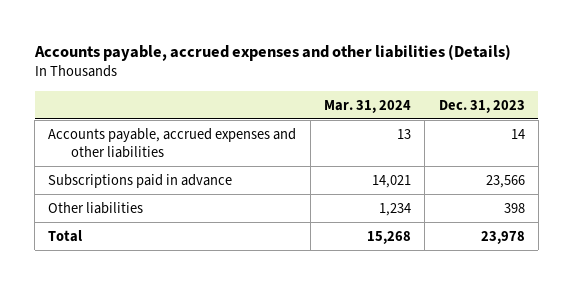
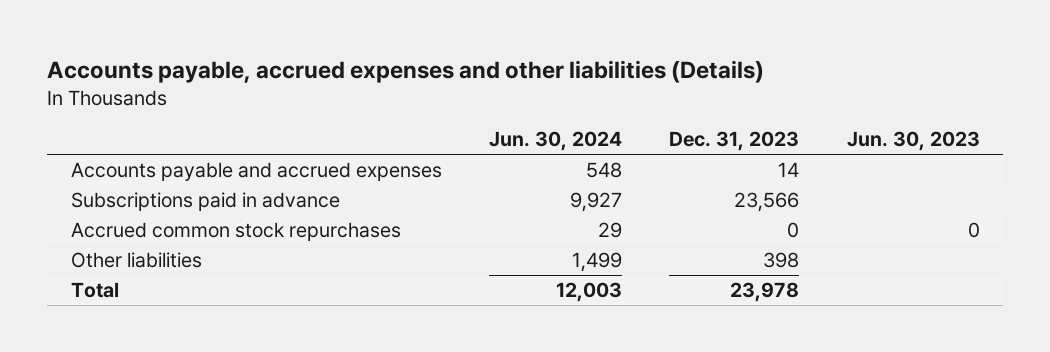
- | Mar. 31, 2024 | Dec. 31, 2023
+ | Jun. 30, 2024 | Dec. 31, 2023 | Jun. 30, 2023
- Accounts payable, accrued expenses and other liabilities | 13 | 14
+ Accounts payable and accrued expenses | 548 | 14 |
+ Accrued common stock repurchases | 29 | 0 | 0

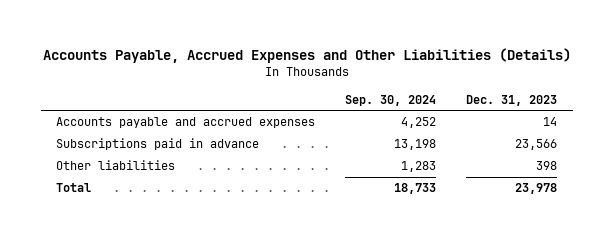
- Accounts payable, accrued expenses and other liabilities (Details)
+ Accounts Payable, Accrued Expenses and Other Liabilities (Details)
- | Jun. 30, 2024 | Dec. 31, 2023 | Jun. 30, 2023
+ | Sep. 30, 2024 | Dec. 31, 2023
- Accrued common stock repurchases | 29 | 0 | 0

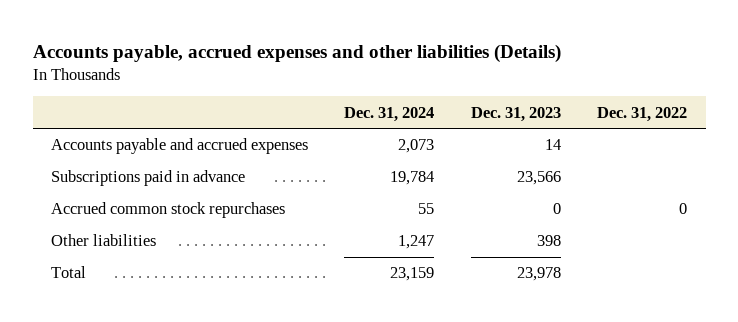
- Accounts Payable, Accrued Expenses and Other Liabilities (Details)
+ Accounts payable, accrued expenses and other liabilities (Details)
- | Sep. 30, 2024 | Dec. 31, 2023
+ | Dec. 31, 2024 | Dec. 31, 2023 | Dec. 31, 2022
+ Accrued common stock repurchases | 55 | 0 | 0

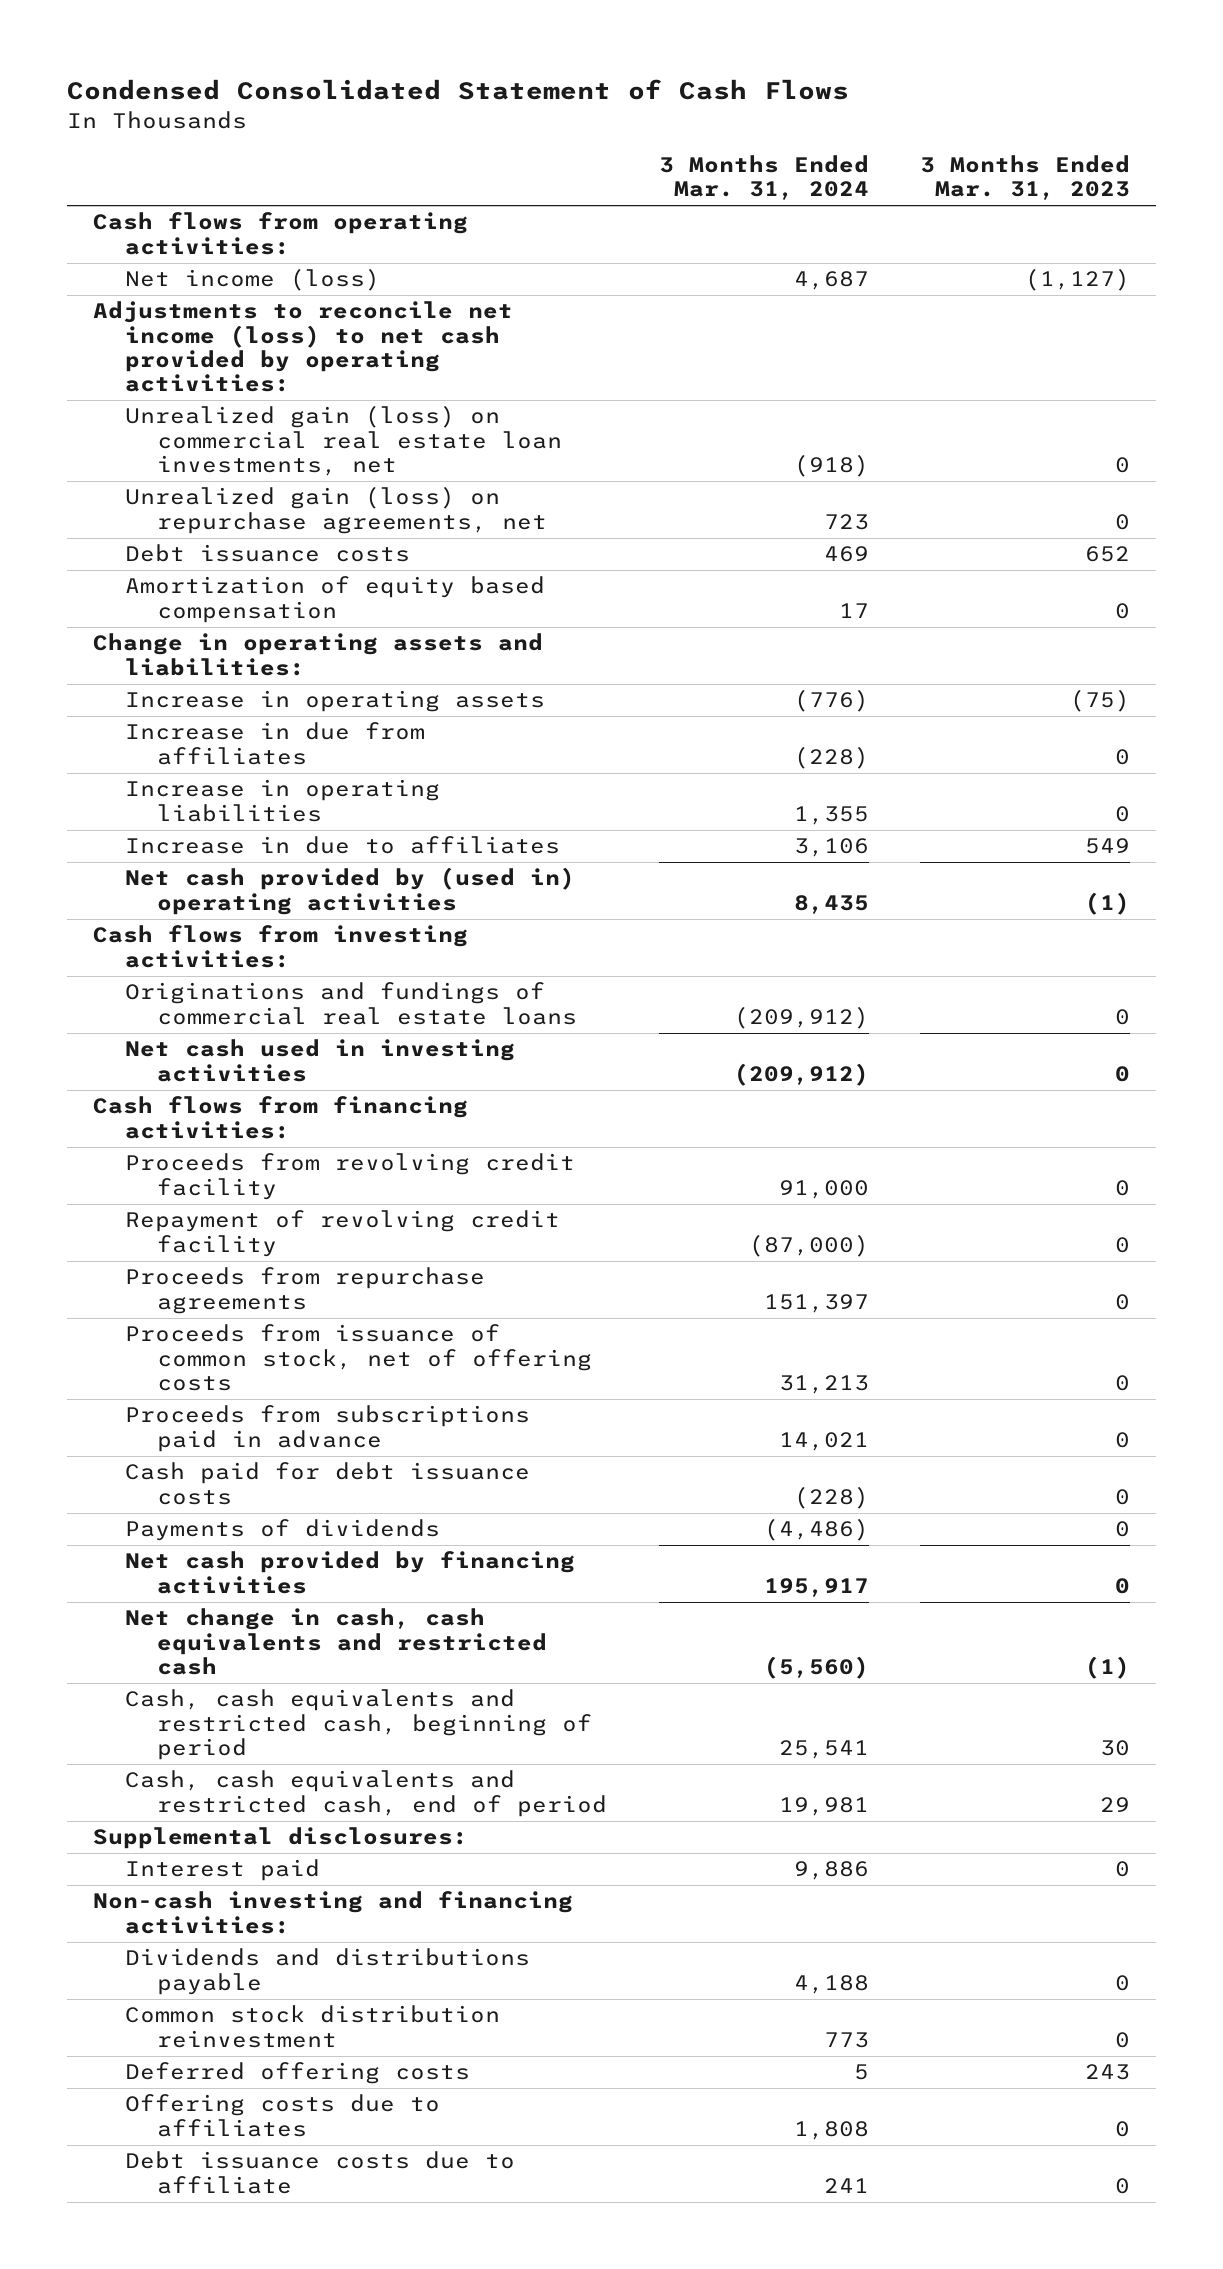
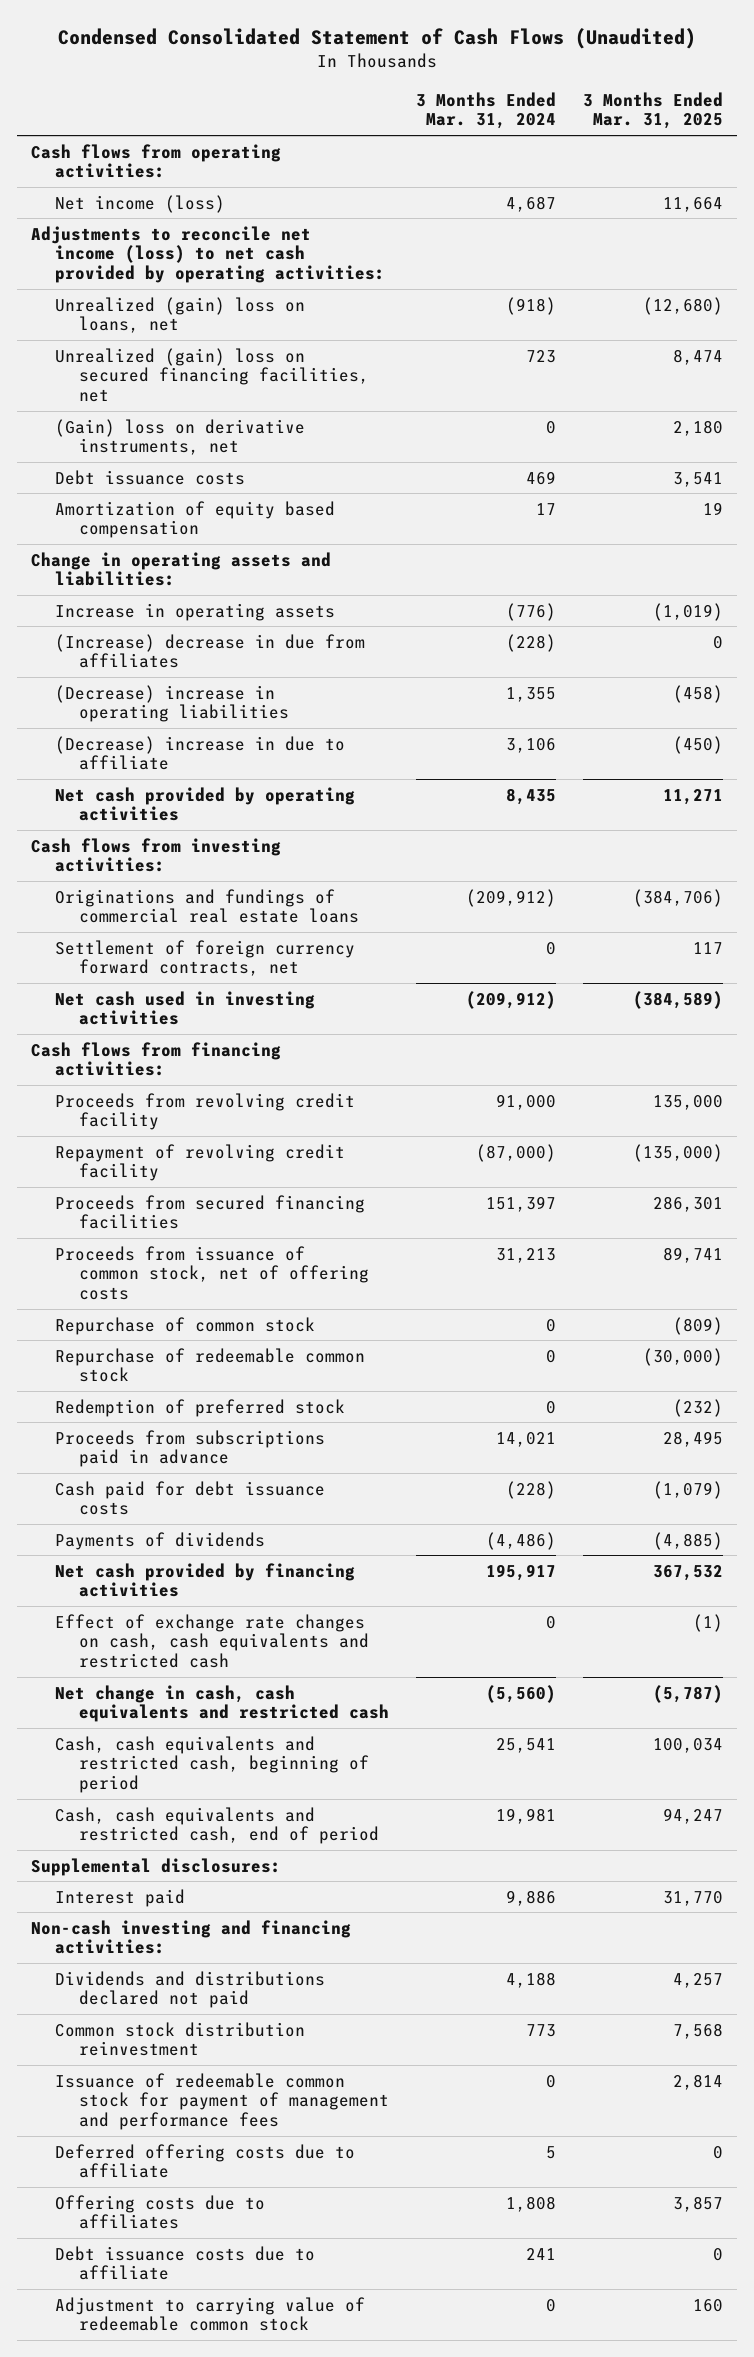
- Condensed Consolidated Statement of Cash Flows
+ Condensed Consolidated Statement of Cash Flows (Unaudited)
- | 3 Months Ended Mar. 31, 2024 | 3 Months Ended Mar. 31, 2023
+ | 3 Months Ended Mar. 31, 2024 | 3 Months Ended Mar. 31, 2025
- Unrealized gain (loss) on commercial real estate loan investments, net | (918) | 0
- Unrealized gain (loss) on repurchase agreements, net | 723 | 0
+ Unrealized (gain) loss on loans, net | (918) | (12,680)
+ Unrealized (gain) loss on secured financing facilities, net | 723 | 8,474
+ (Gain) loss on derivative instruments, net | 0 | 2,180
- Increase in due from affiliates | (228) | 0
- Increase in operating liabilities | 1,355 | 0
- Increase in due to affiliates | 3,106 | 549
- Net cash provided by (used in) operating activities | 8,435 | (1)
+ (Increase) decrease in due from affiliates | (228) | 0
+ (Decrease) increase in operating liabilities | 1,355 | (458)
+ (Decrease) increase in due to affiliate | 3,106 | (450)
+ Net cash provided by operating activities | 8,435 | 11,271
+ Settlement of foreign currency forward contracts, net | 0 | 117
- Proceeds from repurchase agreements | 151,397 | 0
+ Proceeds from secured financing facilities | 151,397 | 286,301
+ Repurchase of common stock | 0 | (809)
+ Repurchase of redeemable common stock | 0 | (30,000)
+ Redemption of preferred stock | 0 | (232)
+ Effect of exchange rate changes on cash, cash equivalents and restricted cash | 0 | (1)
- Dividends and distributions payable | 4,188 | 0
+ Dividends and distributions declared not paid | 4,188 | 4,257
- Deferred offering costs | 5 | 243
+ Issuance of redeemable common stock for payment of management and performance fees | 0 | 2,814
+ Deferred offering costs due to affiliate | 5 | 0
+ Adjustment to carrying value of redeemable common stock | 0 | 160

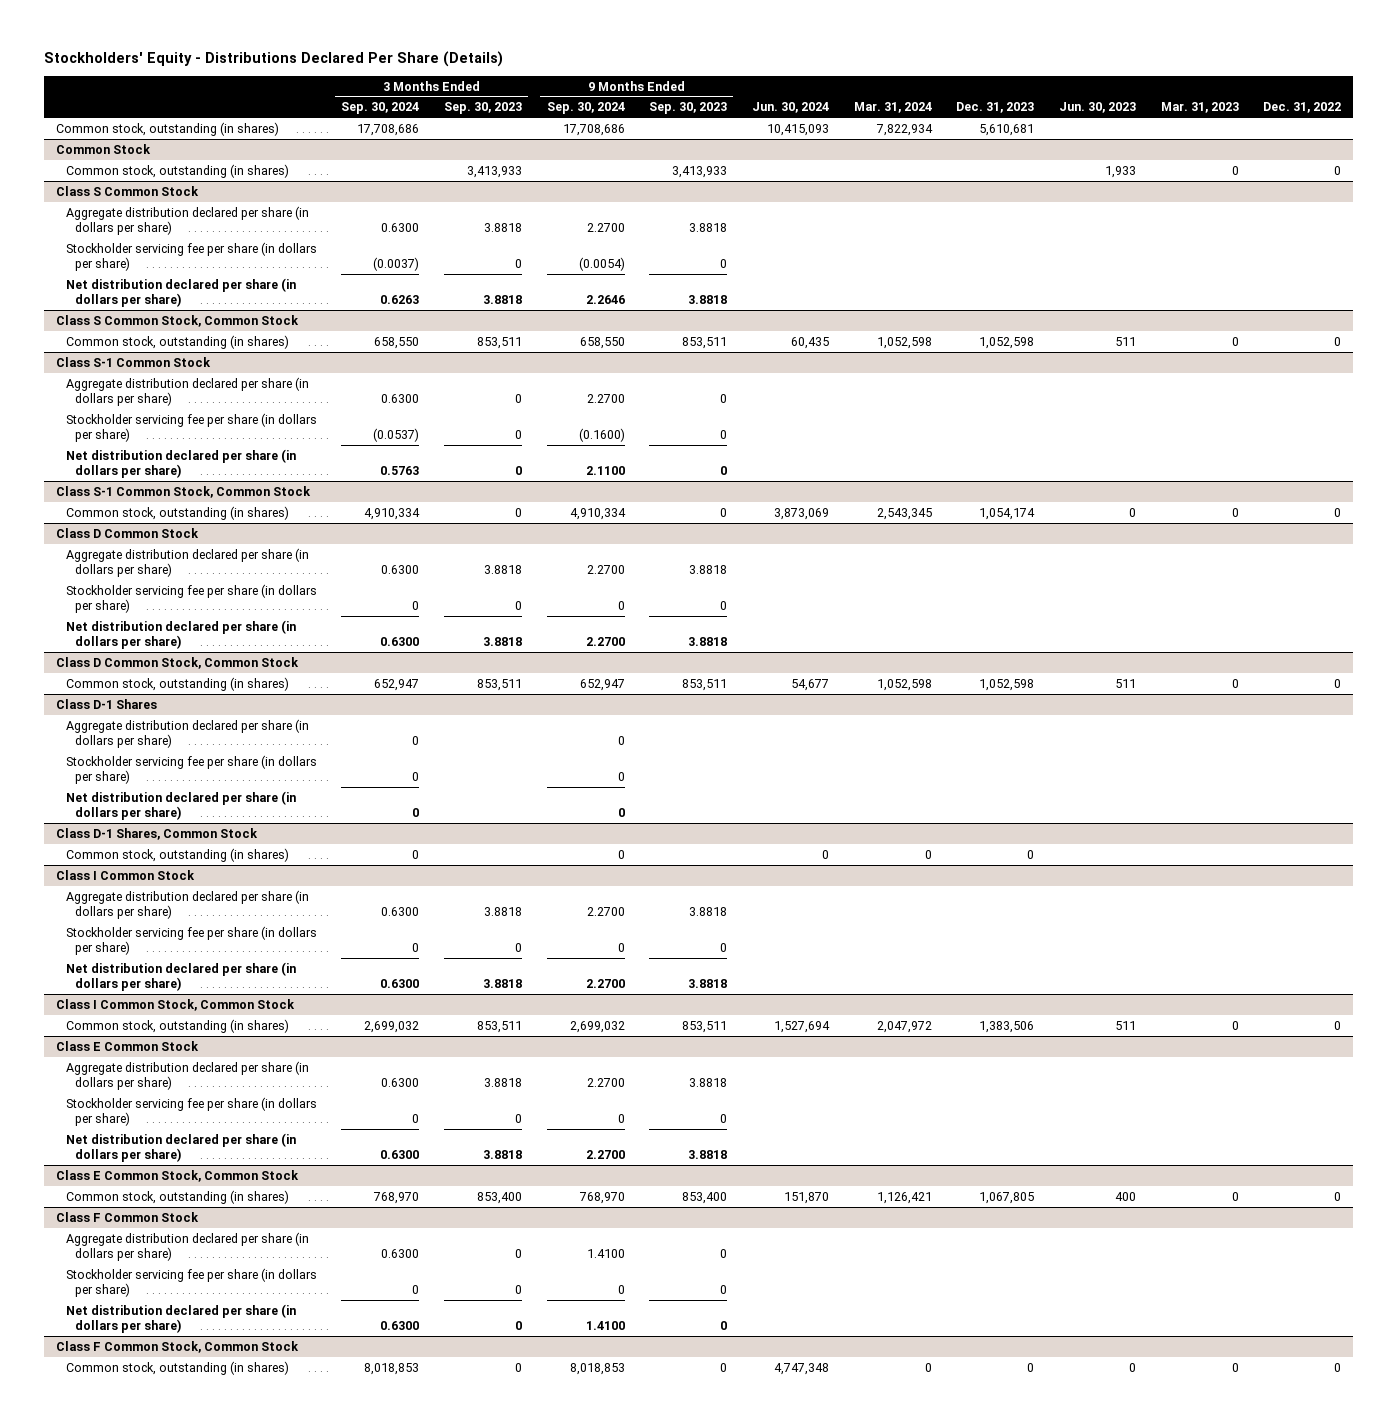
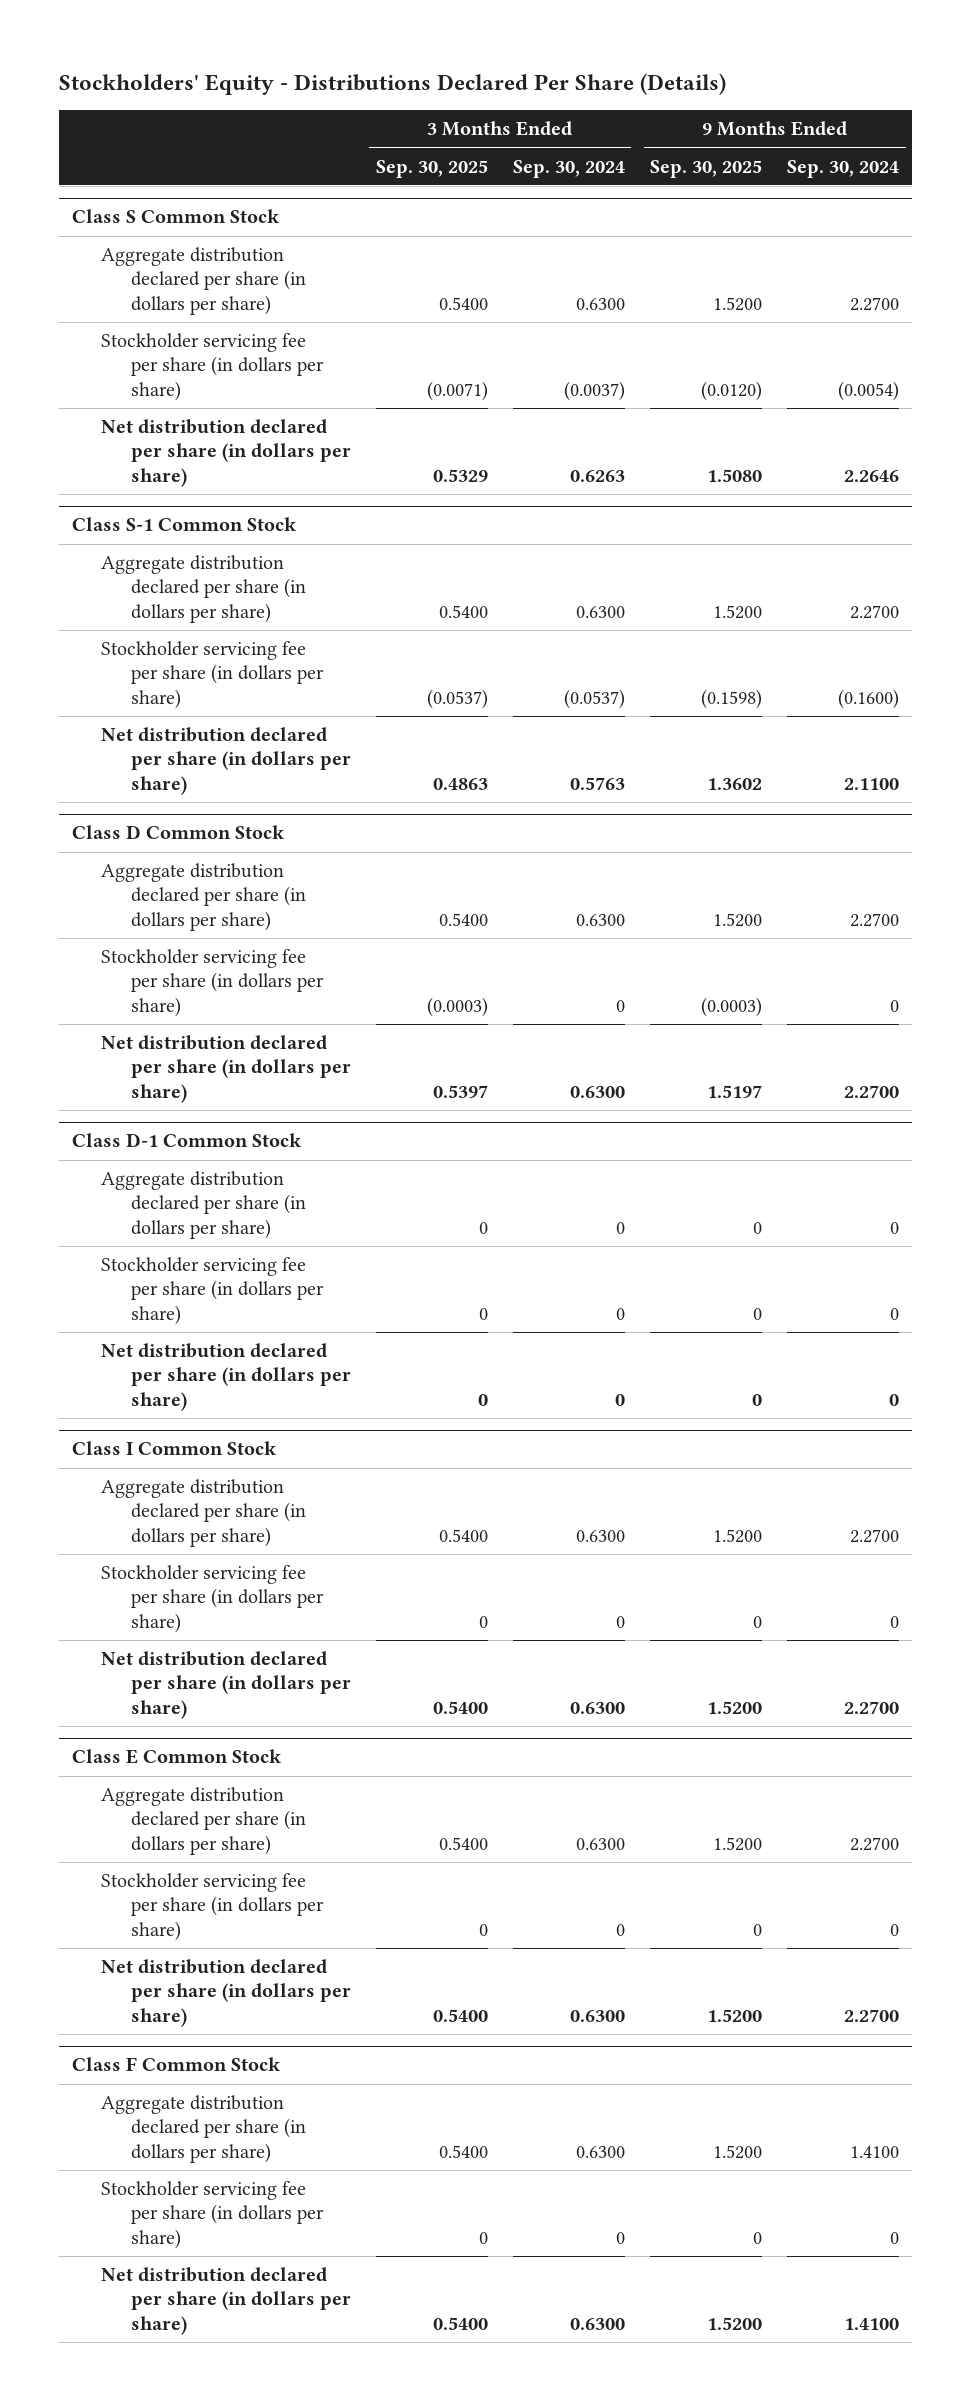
- | 3 Months Ended Sep. 30, 2024 | 3 Months Ended Sep. 30, 2023 | 9 Months Ended Sep. 30, 2024 | 9 Months Ended Sep. 30, 2023 | Jun. 30, 2024 | Mar. 31, 2024 | Dec. 31, 2023 | Jun. 30, 2023 | Mar. 31, 2023 | Dec. 31, 2022
+ | 3 Months Ended Sep. 30, 2025 | 3 Months Ended Sep. 30, 2024 | 9 Months Ended Sep. 30, 2025 | 9 Months Ended Sep. 30, 2024
- Common stock, outstanding (in shares) | 17,708,686 | | 17,708,686 | | 10,415,093 | 7,822,934 | 5,610,681 | | |
- Common Stock
- Common stock, outstanding (in shares) | | 3,413,933 | | 3,413,933 | | | | 1,933 | 0 | 0
- Class S Common Stock, Common Stock
- Common stock, outstanding (in shares) | 658,550 | 853,511 | 658,550 | 853,511 | 60,435 | 1,052,598 | 1,052,598 | 511 | 0 | 0
- Class S-1 Common Stock, Common Stock
- Common stock, outstanding (in shares) | 4,910,334 | 0 | 4,910,334 | 0 | 3,873,069 | 2,543,345 | 1,054,174 | 0 | 0 | 0
- Class D Common Stock, Common Stock
- Common stock, outstanding (in shares) | 652,947 | 853,511 | 652,947 | 853,511 | 54,677 | 1,052,598 | 1,052,598 | 511 | 0 | 0
- Class D-1 Shares
+ Class D-1 Common Stock
- Class D-1 Shares, Common Stock
- Common stock, outstanding (in shares) | 0 | | 0 | | 0 | 0 | 0 | | |
- Class I Common Stock, Common Stock
- Common stock, outstanding (in shares) | 2,699,032 | 853,511 | 2,699,032 | 853,511 | 1,527,694 | 2,047,972 | 1,383,506 | 511 | 0 | 0
- Class E Common Stock, Common Stock
- Common stock, outstanding (in shares) | 768,970 | 853,400 | 768,970 | 853,400 | 151,870 | 1,126,421 | 1,067,805 | 400 | 0 | 0
- Class F Common Stock, Common Stock
- Common stock, outstanding (in shares) | 8,018,853 | 0 | 8,018,853 | 0 | 4,747,348 | 0 | 0 | 0 | 0 | 0

